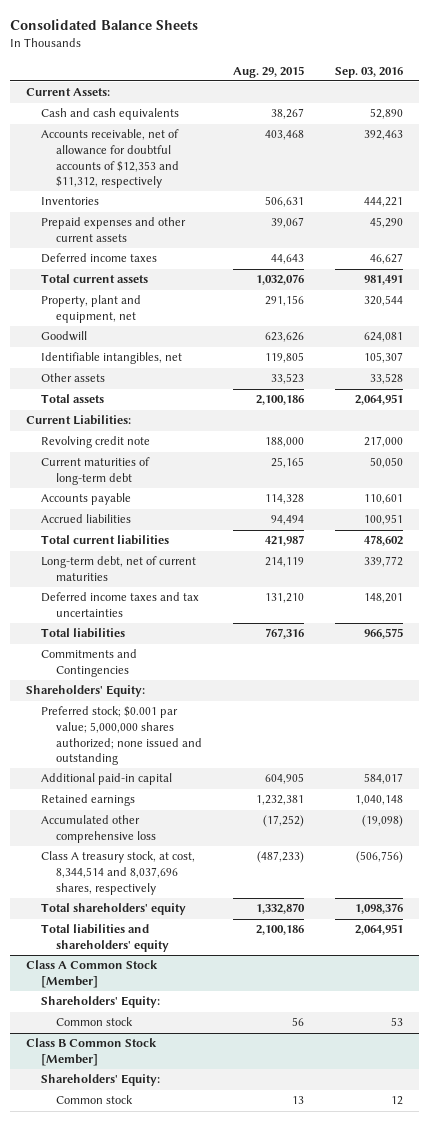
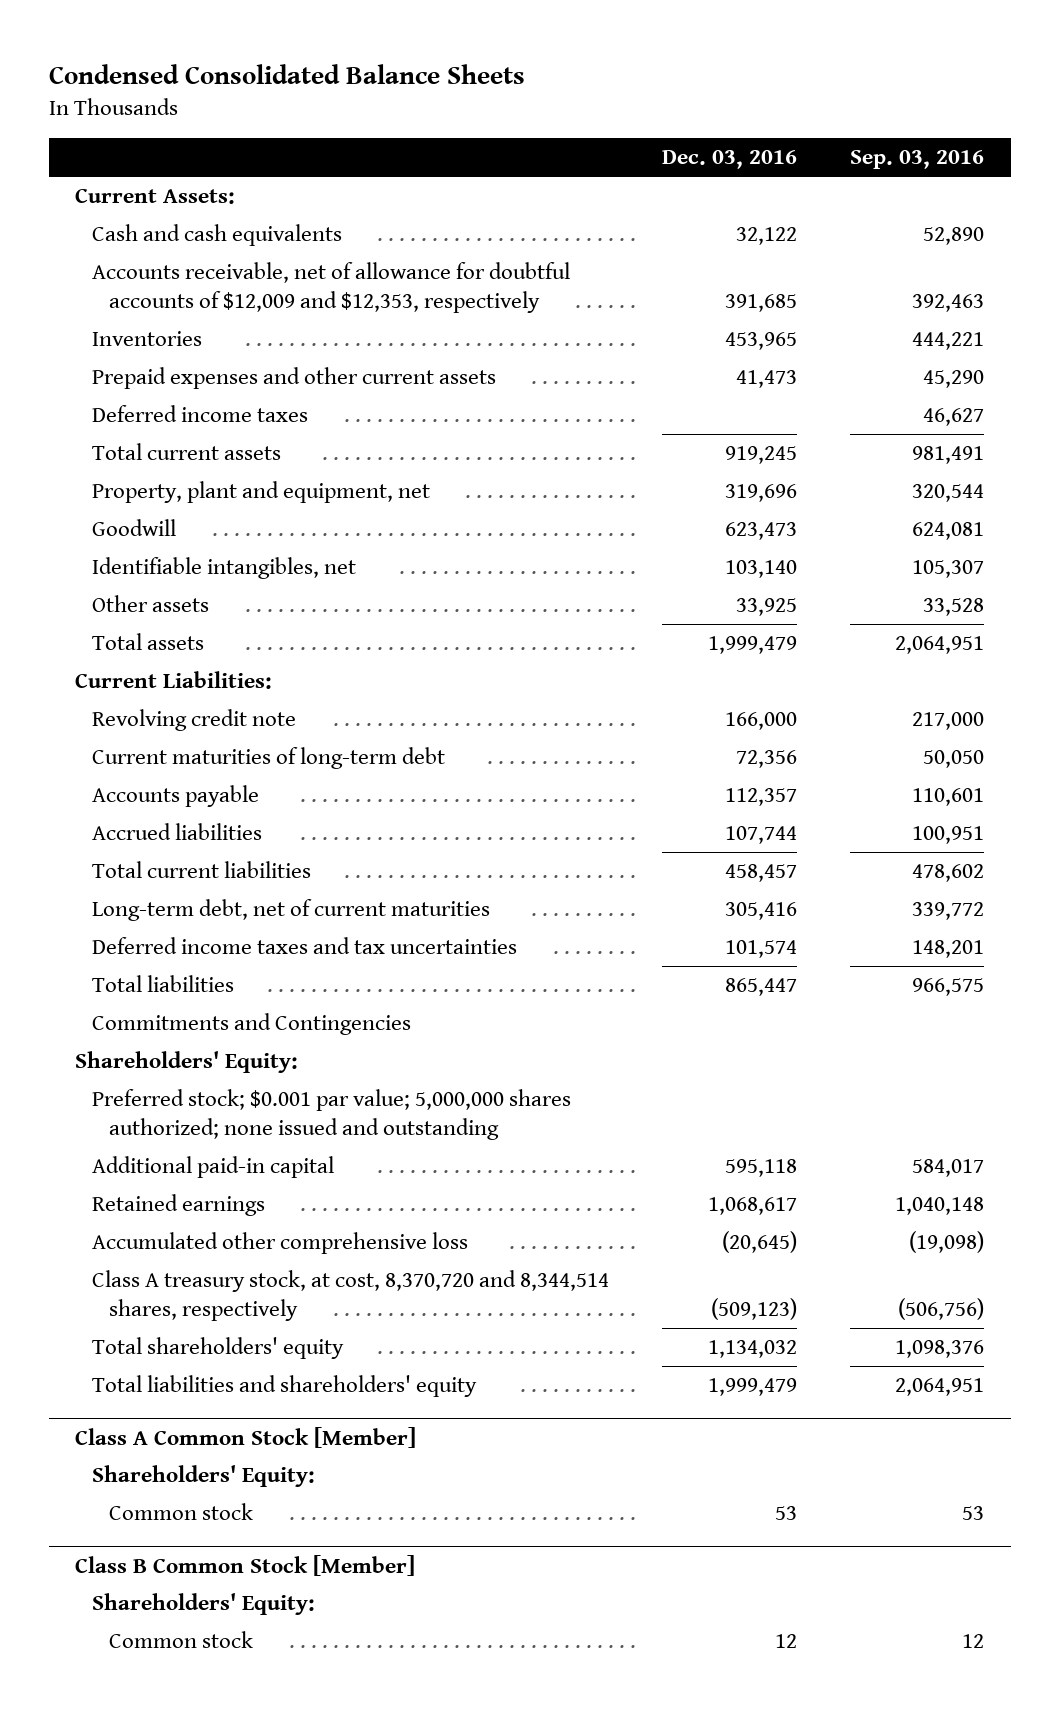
- Consolidated Balance Sheets
+ Condensed Consolidated Balance Sheets
- | Aug. 29, 2015 | Sep. 03, 2016
+ | Dec. 03, 2016 | Sep. 03, 2016
- Accounts receivable, net of allowance for doubtful accounts of $12,353 and $11,312, respectively | 403,468 | 392,463
+ Accounts receivable, net of allowance for doubtful accounts of $12,009 and $12,353, respectively | 391,685 | 392,463
- Class A treasury stock, at cost, 8,344,514 and 8,037,696 shares, respectively | (487,233) | (506,756)
+ Class A treasury stock, at cost, 8,370,720 and 8,344,514 shares, respectively | (509,123) | (506,756)

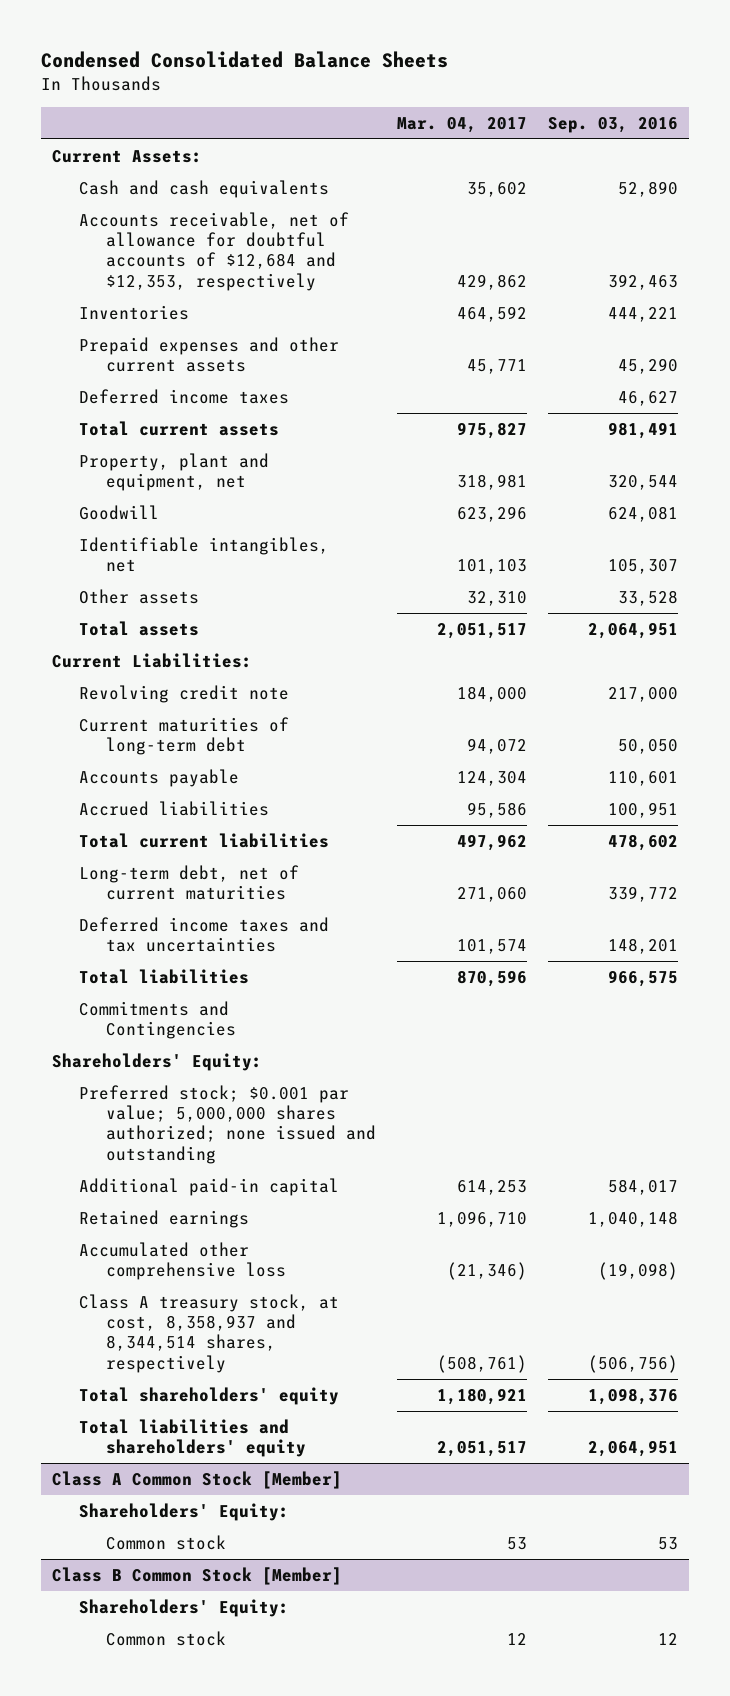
- | Dec. 03, 2016 | Sep. 03, 2016
+ | Mar. 04, 2017 | Sep. 03, 2016
- Accounts receivable, net of allowance for doubtful accounts of $12,009 and $12,353, respectively | 391,685 | 392,463
+ Accounts receivable, net of allowance for doubtful accounts of $12,684 and $12,353, respectively | 429,862 | 392,463
- Class A treasury stock, at cost, 8,370,720 and 8,344,514 shares, respectively | (509,123) | (506,756)
+ Class A treasury stock, at cost, 8,358,937 and 8,344,514 shares, respectively | (508,761) | (506,756)

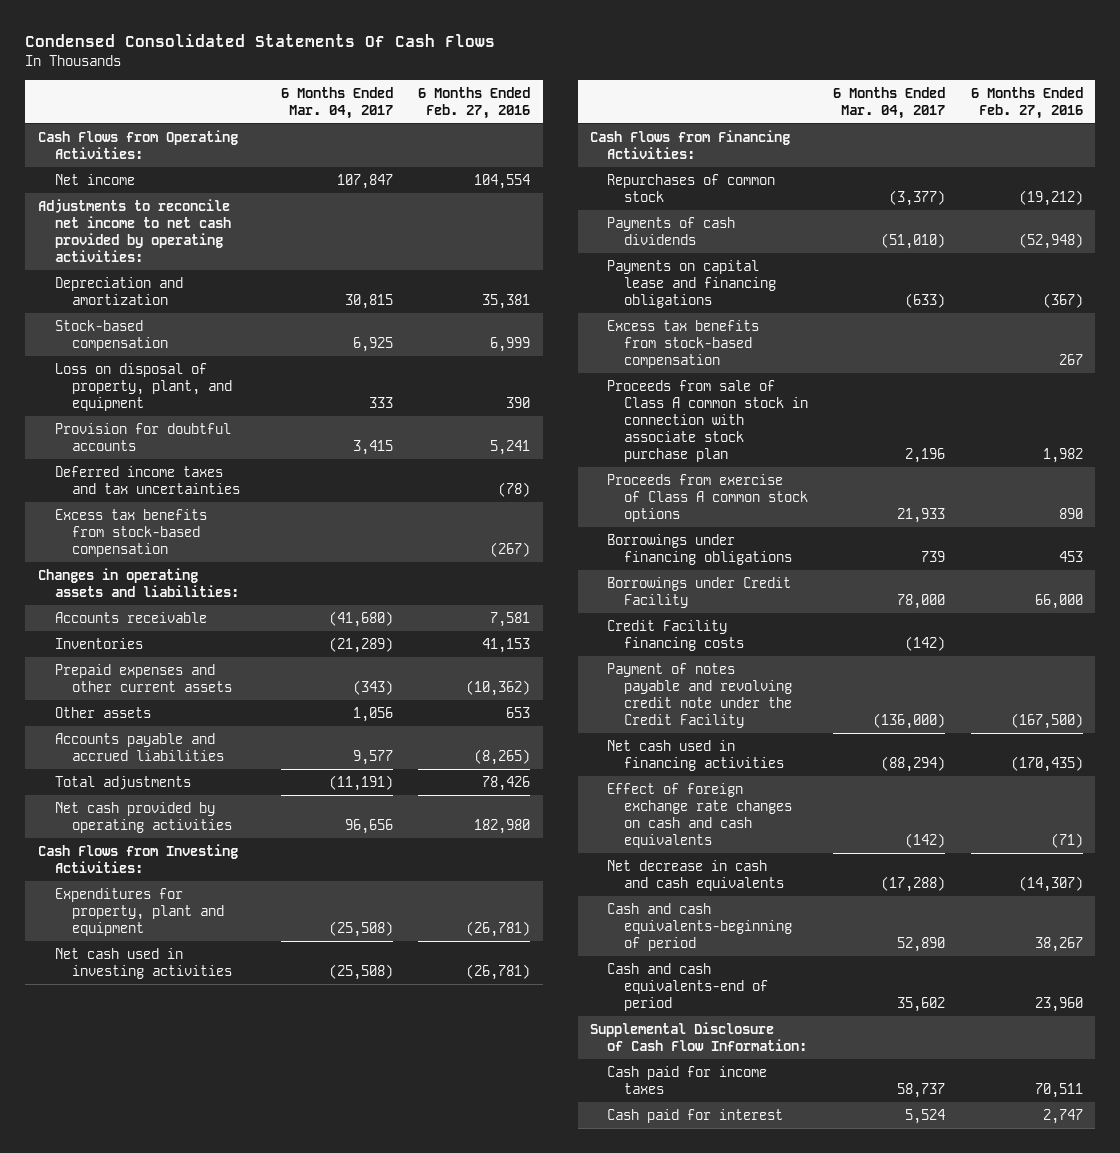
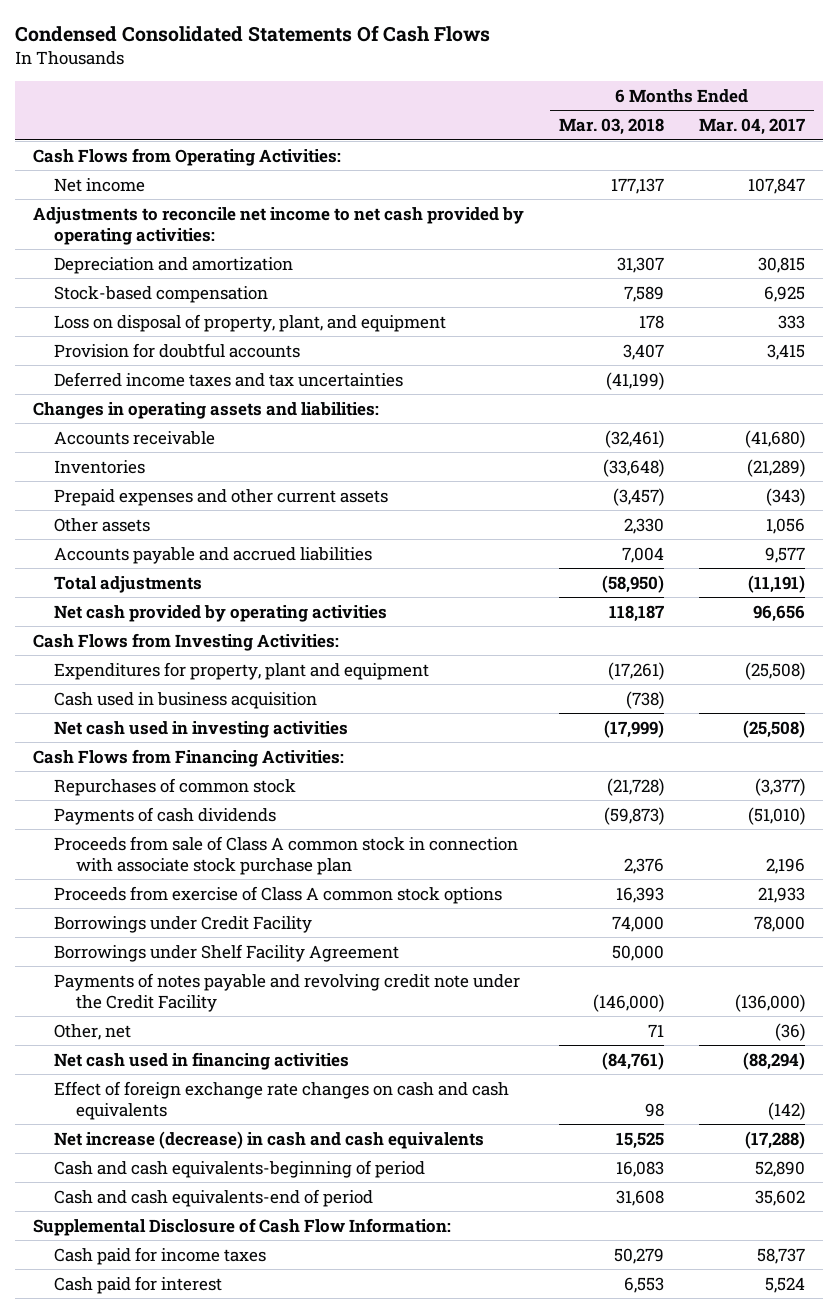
- | 6 Months Ended Mar. 04, 2017 | 6 Months Ended Feb. 27, 2016
+ | 6 Months Ended Mar. 03, 2018 | 6 Months Ended Mar. 04, 2017
- Excess tax benefits from stock-based compensation | | (267)
+ Cash used in business acquisition | (738) |
- Payments on capital lease and financing obligations | (633) | (367)
- Excess tax benefits from stock-based compensation | | 267
- Borrowings under financing obligations | 739 | 453
- Credit Facility financing costs | (142) |
- Payment of notes payable and revolving credit note under the Credit Facility | (136,000) | (167,500)
+ Borrowings under Shelf Facility Agreement | 50,000 |
+ Payments of notes payable and revolving credit note under the Credit Facility | (146,000) | (136,000)
+ Other, net | 71 | (36)
- Net decrease in cash and cash equivalents | (17,288) | (14,307)
+ Net increase (decrease) in cash and cash equivalents | 15,525 | (17,288)

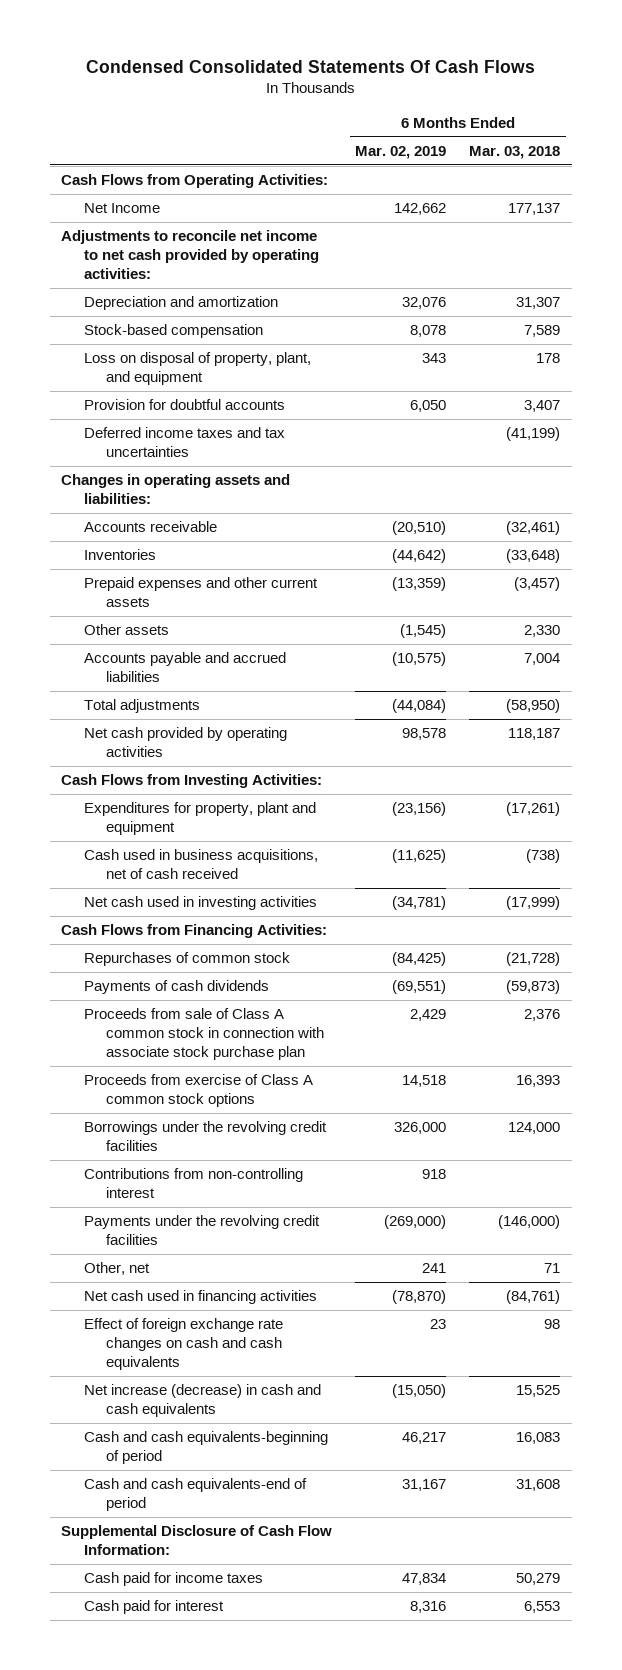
- | 6 Months Ended Mar. 03, 2018 | 6 Months Ended Mar. 04, 2017
+ | 6 Months Ended Mar. 02, 2019 | 6 Months Ended Mar. 03, 2018
- Net income | 177,137 | 107,847
+ Net Income | 142,662 | 177,137
- Cash used in business acquisition | (738) |
+ Cash used in business acquisitions, net of cash received | (11,625) | (738)
- Borrowings under Credit Facility | 74,000 | 78,000
- Borrowings under Shelf Facility Agreement | 50,000 |
- Payments of notes payable and revolving credit note under the Credit Facility | (146,000) | (136,000)
+ Borrowings under the revolving credit facilities | 326,000 | 124,000
+ Contributions from non-controlling interest | 918 |
+ Payments under the revolving credit facilities | (269,000) | (146,000)

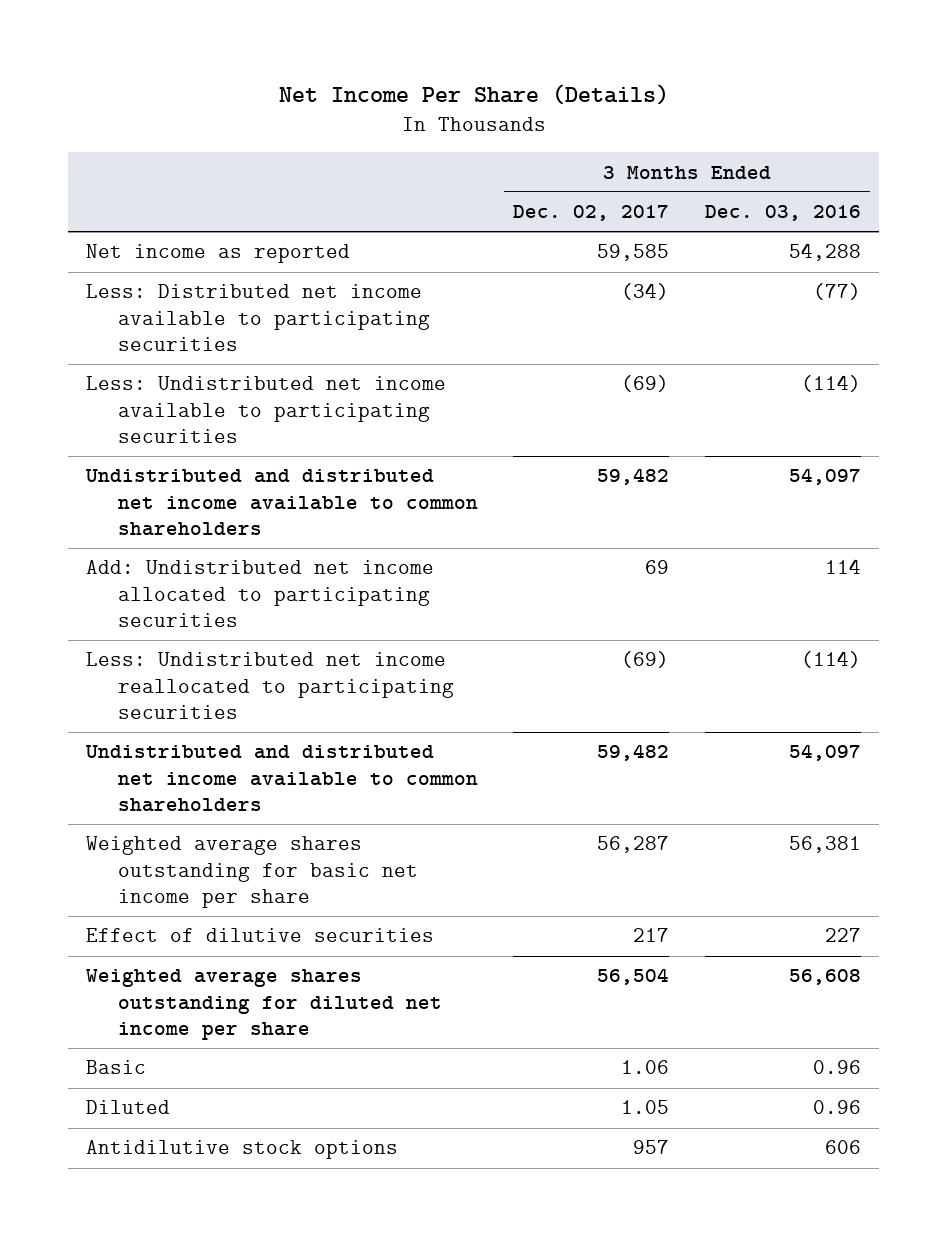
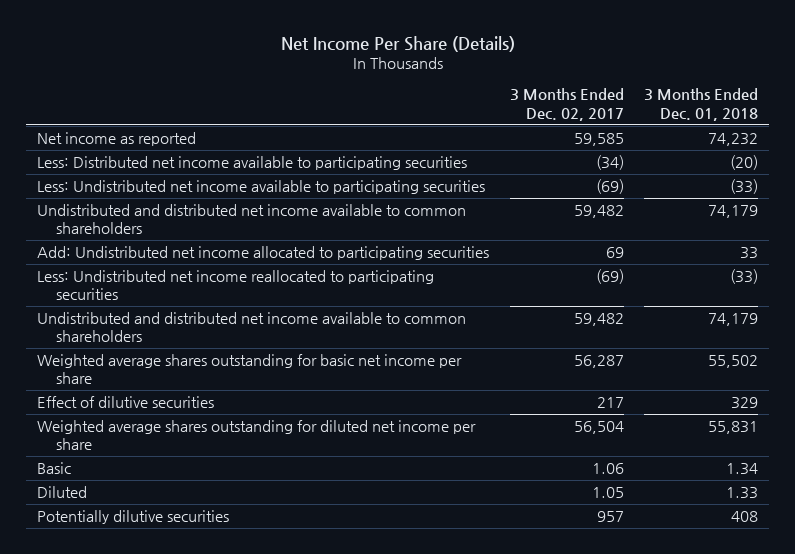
- | 3 Months Ended Dec. 02, 2017 | 3 Months Ended Dec. 03, 2016
+ | 3 Months Ended Dec. 02, 2017 | 3 Months Ended Dec. 01, 2018
- Antidilutive stock options | 957 | 606
+ Potentially dilutive securities | 957 | 408

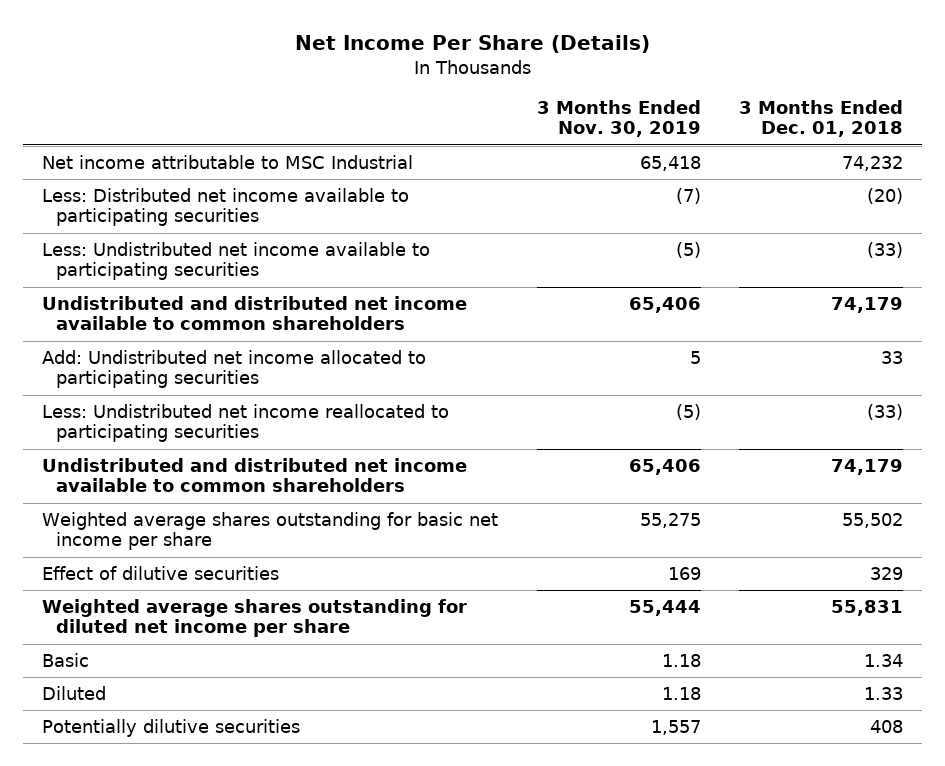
- | 3 Months Ended Dec. 02, 2017 | 3 Months Ended Dec. 01, 2018
+ | 3 Months Ended Nov. 30, 2019 | 3 Months Ended Dec. 01, 2018
- Net income as reported | 59,585 | 74,232
+ Net income attributable to MSC Industrial | 65,418 | 74,232

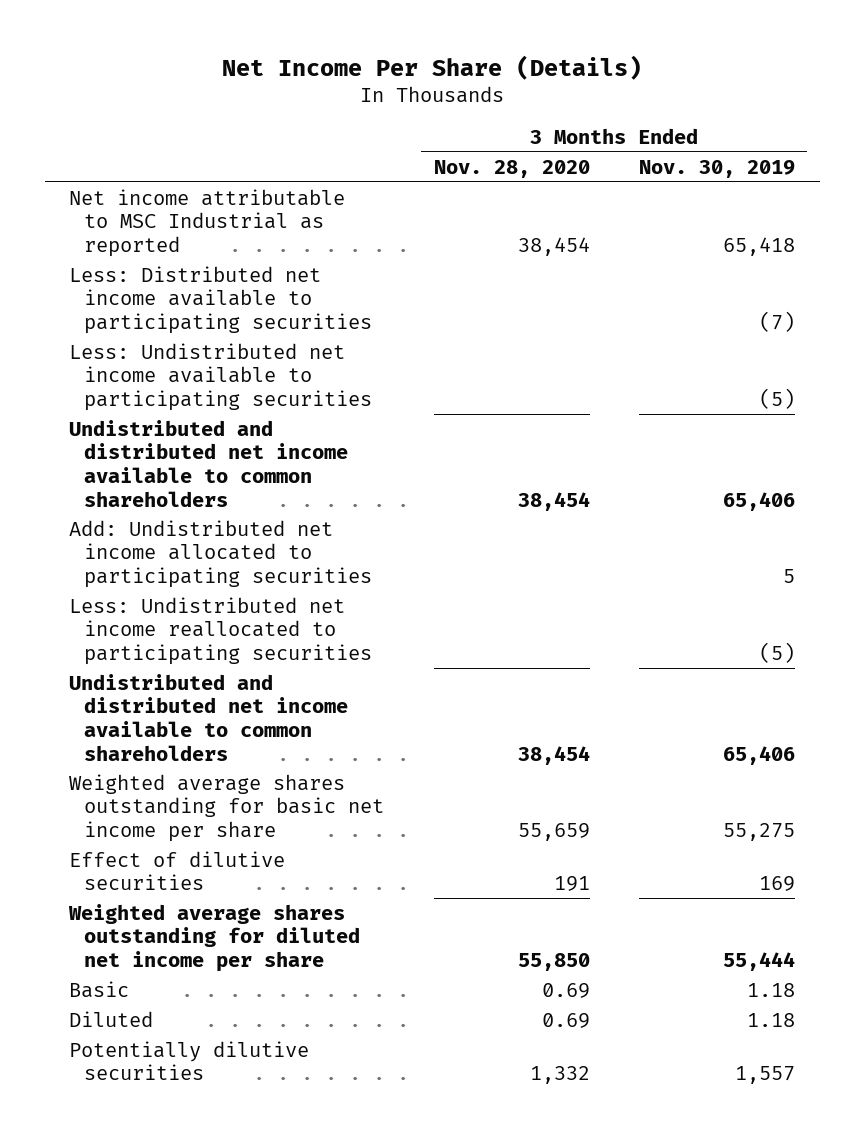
- | 3 Months Ended Nov. 30, 2019 | 3 Months Ended Dec. 01, 2018
+ | 3 Months Ended Nov. 28, 2020 | 3 Months Ended Nov. 30, 2019
- Net income attributable to MSC Industrial | 65,418 | 74,232
+ Net income attributable to MSC Industrial as reported | 38,454 | 65,418

